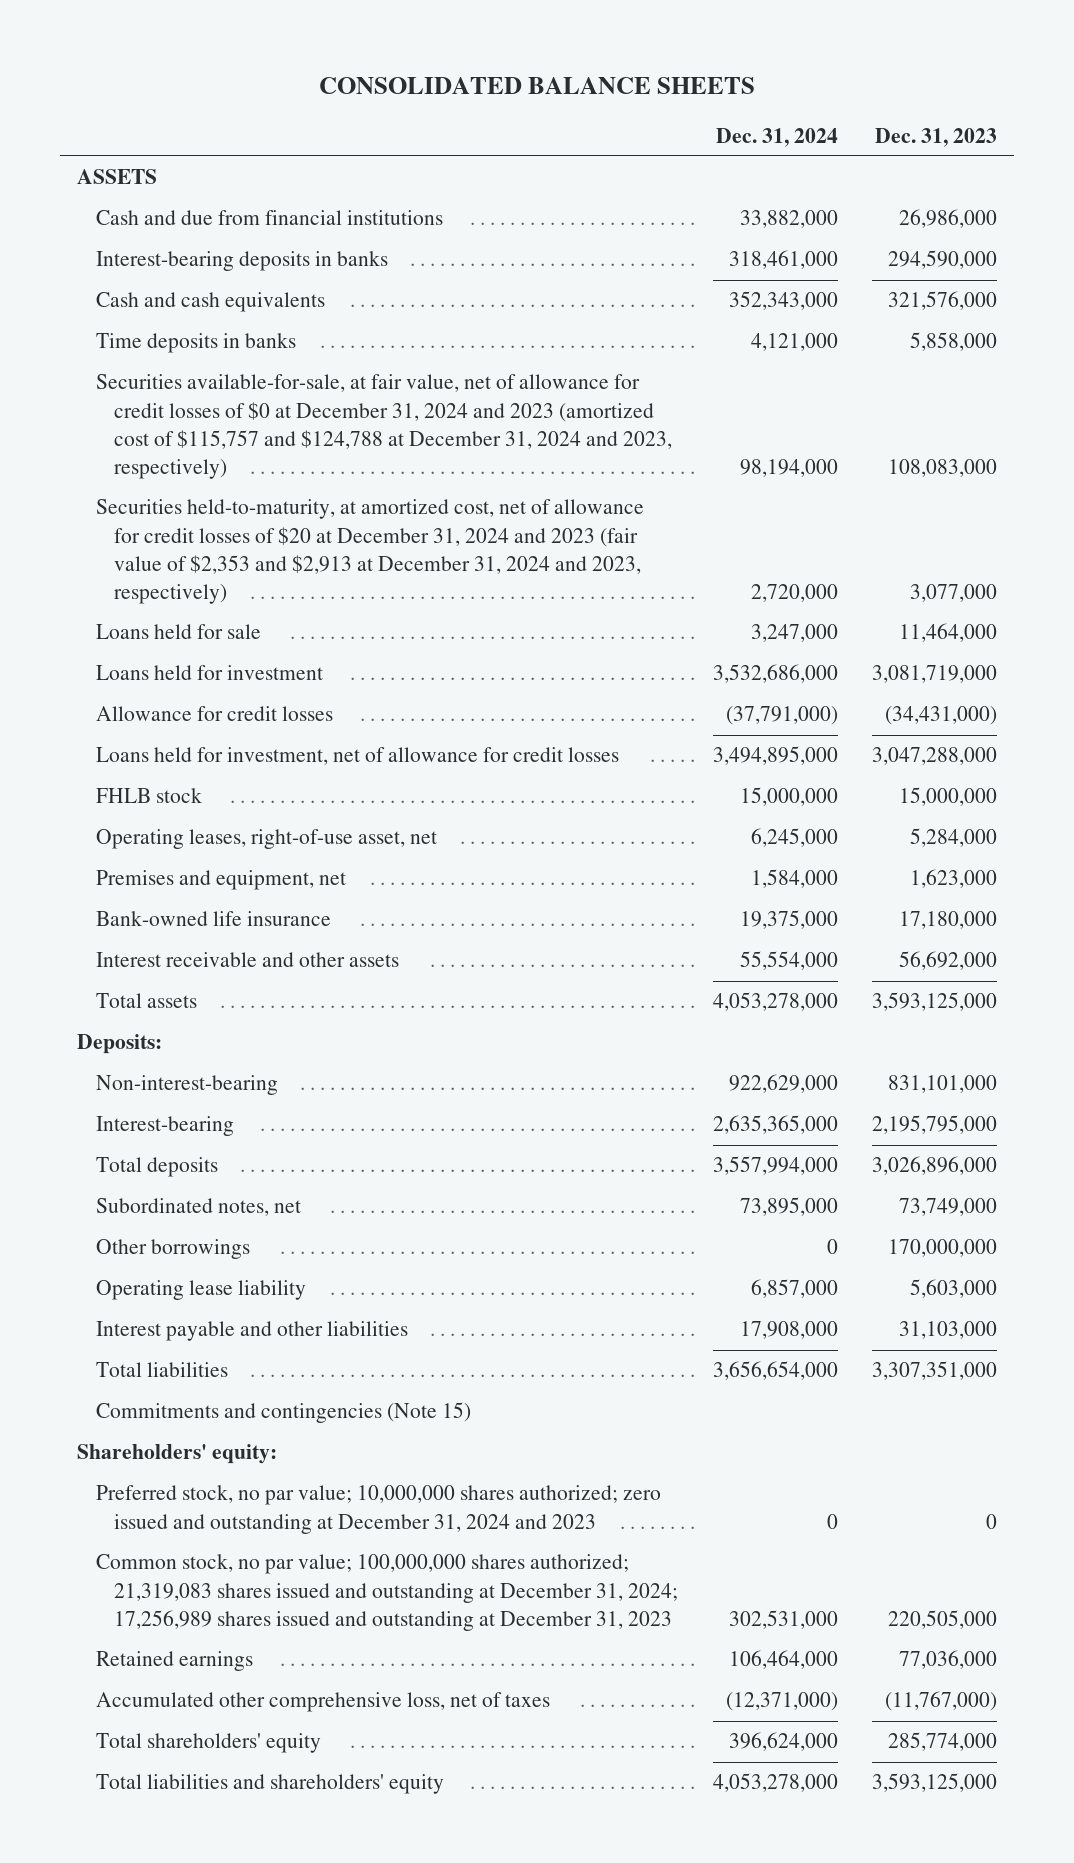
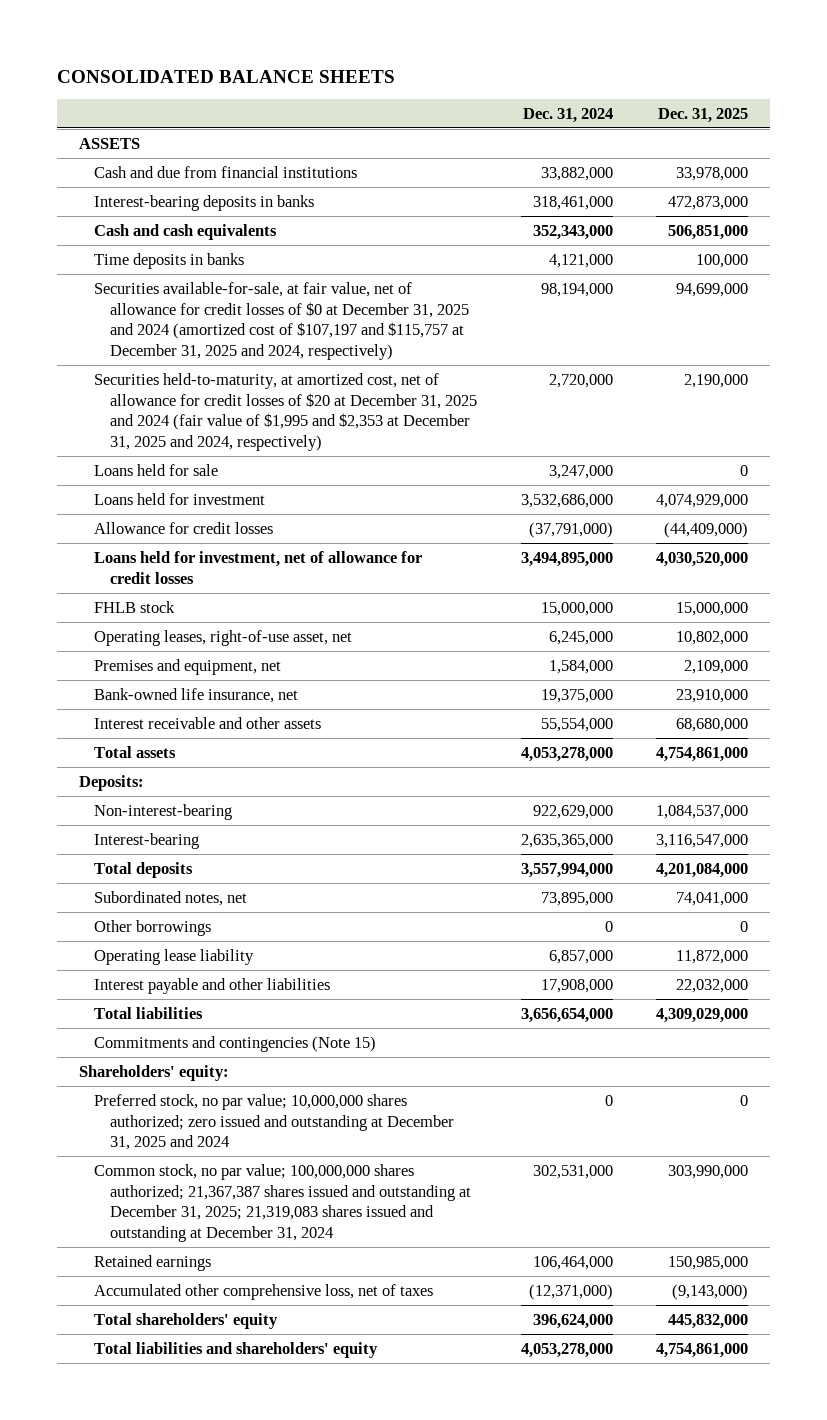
- | Dec. 31, 2024 | Dec. 31, 2023
+ | Dec. 31, 2024 | Dec. 31, 2025
- Securities available-for-sale, at fair value, net of allowance for credit losses of $0 at December 31, 2024 and 2023 (amortized cost of $115,757 and $124,788 at December 31, 2024 and 2023, respectively) | 98,194,000 | 108,083,000
- Securities held-to-maturity, at amortized cost, net of allowance for credit losses of $20 at December 31, 2024 and 2023 (fair value of $2,353 and $2,913 at December 31, 2024 and 2023, respectively) | 2,720,000 | 3,077,000
+ Securities available-for-sale, at fair value, net of allowance for credit losses of $0 at December 31, 2025 and 2024 (amortized cost of $107,197 and $115,757 at December 31, 2025 and 2024, respectively) | 98,194,000 | 94,699,000
+ Securities held-to-maturity, at amortized cost, net of allowance for credit losses of $20 at December 31, 2025 and 2024 (fair value of $1,995 and $2,353 at December 31, 2025 and 2024, respectively) | 2,720,000 | 2,190,000
- Bank-owned life insurance | 19,375,000 | 17,180,000
+ Bank-owned life insurance, net | 19,375,000 | 23,910,000
- Preferred stock, no par value; 10,000,000 shares authorized; zero issued and outstanding at December 31, 2024 and 2023 | 0 | 0
- Common stock, no par value; 100,000,000 shares authorized; 21,319,083 shares issued and outstanding at December 31, 2024; 17,256,989 shares issued and outstanding at December 31, 2023 | 302,531,000 | 220,505,000
+ Preferred stock, no par value; 10,000,000 shares authorized; zero issued and outstanding at December 31, 2025 and 2024 | 0 | 0
+ Common stock, no par value; 100,000,000 shares authorized; 21,367,387 shares issued and outstanding at December 31, 2025; 21,319,083 shares issued and outstanding at December 31, 2024 | 302,531,000 | 303,990,000

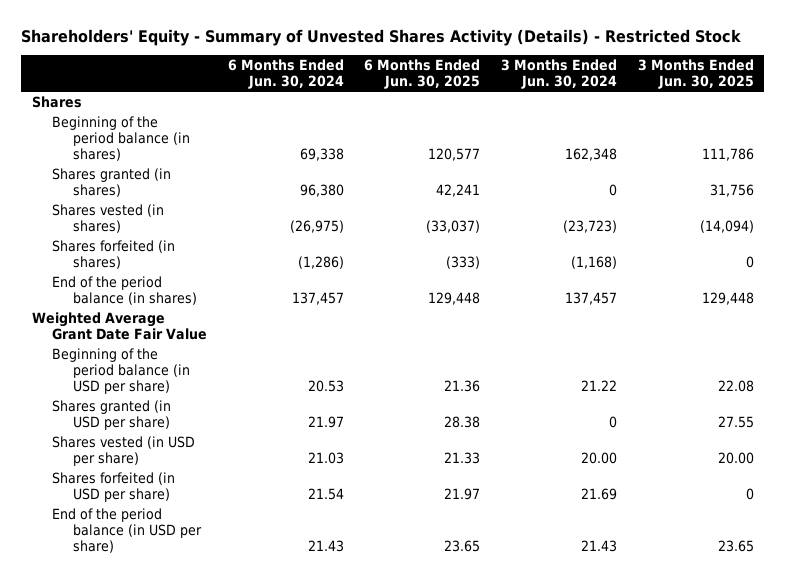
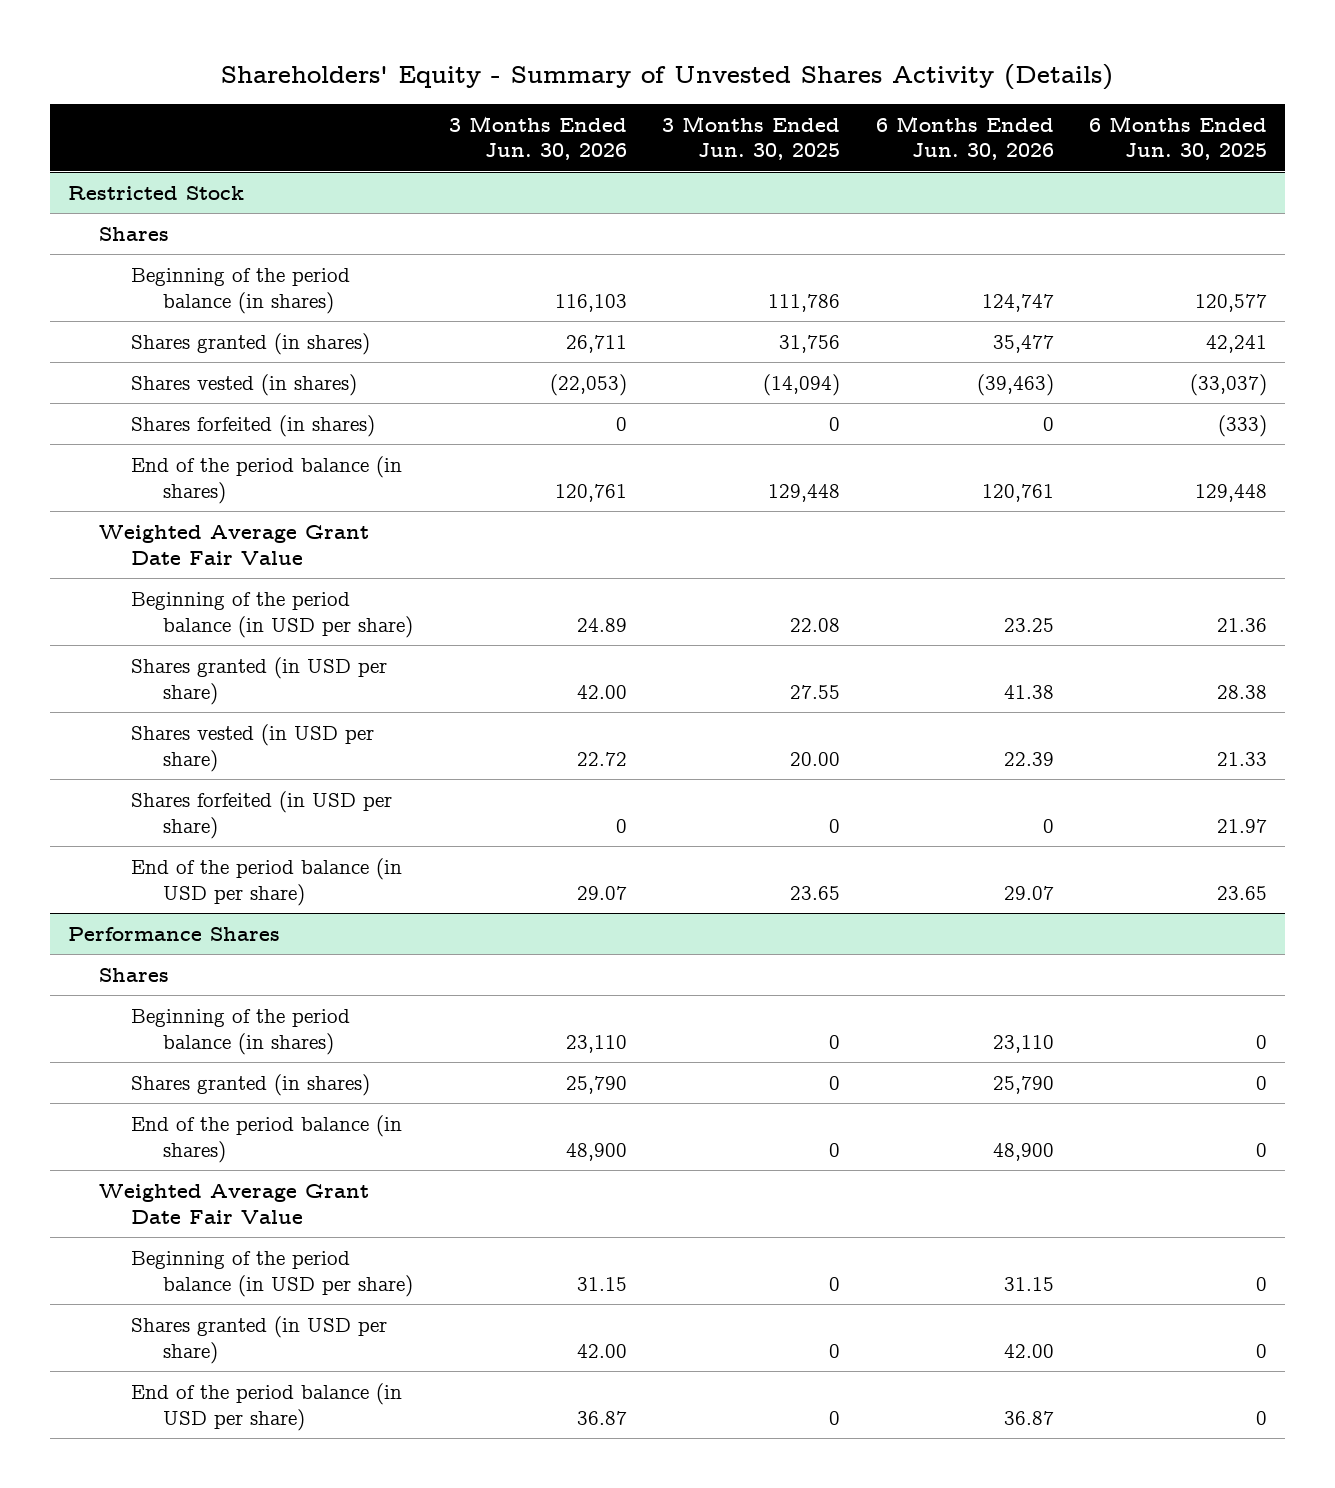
- Shareholders' Equity - Summary of Unvested Shares Activity (Details) - Restricted Stock
+ Shareholders' Equity - Summary of Unvested Shares Activity (Details)
- | 6 Months Ended Jun. 30, 2024 | 6 Months Ended Jun. 30, 2025 | 3 Months Ended Jun. 30, 2024 | 3 Months Ended Jun. 30, 2025
+ | 3 Months Ended Jun. 30, 2026 | 3 Months Ended Jun. 30, 2025 | 6 Months Ended Jun. 30, 2026 | 6 Months Ended Jun. 30, 2025
+ Restricted Stock
+ Performance Shares
+ Shares
+ Beginning of the period balance (in shares) | 23,110 | 0 | 23,110 | 0
+ Shares granted (in shares) | 25,790 | 0 | 25,790 | 0
+ End of the period balance (in shares) | 48,900 | 0 | 48,900 | 0
+ Weighted Average Grant Date Fair Value
+ Beginning of the period balance (in USD per share) | 31.15 | 0 | 31.15 | 0
+ Shares granted (in USD per share) | 42.00 | 0 | 42.00 | 0
+ End of the period balance (in USD per share) | 36.87 | 0 | 36.87 | 0

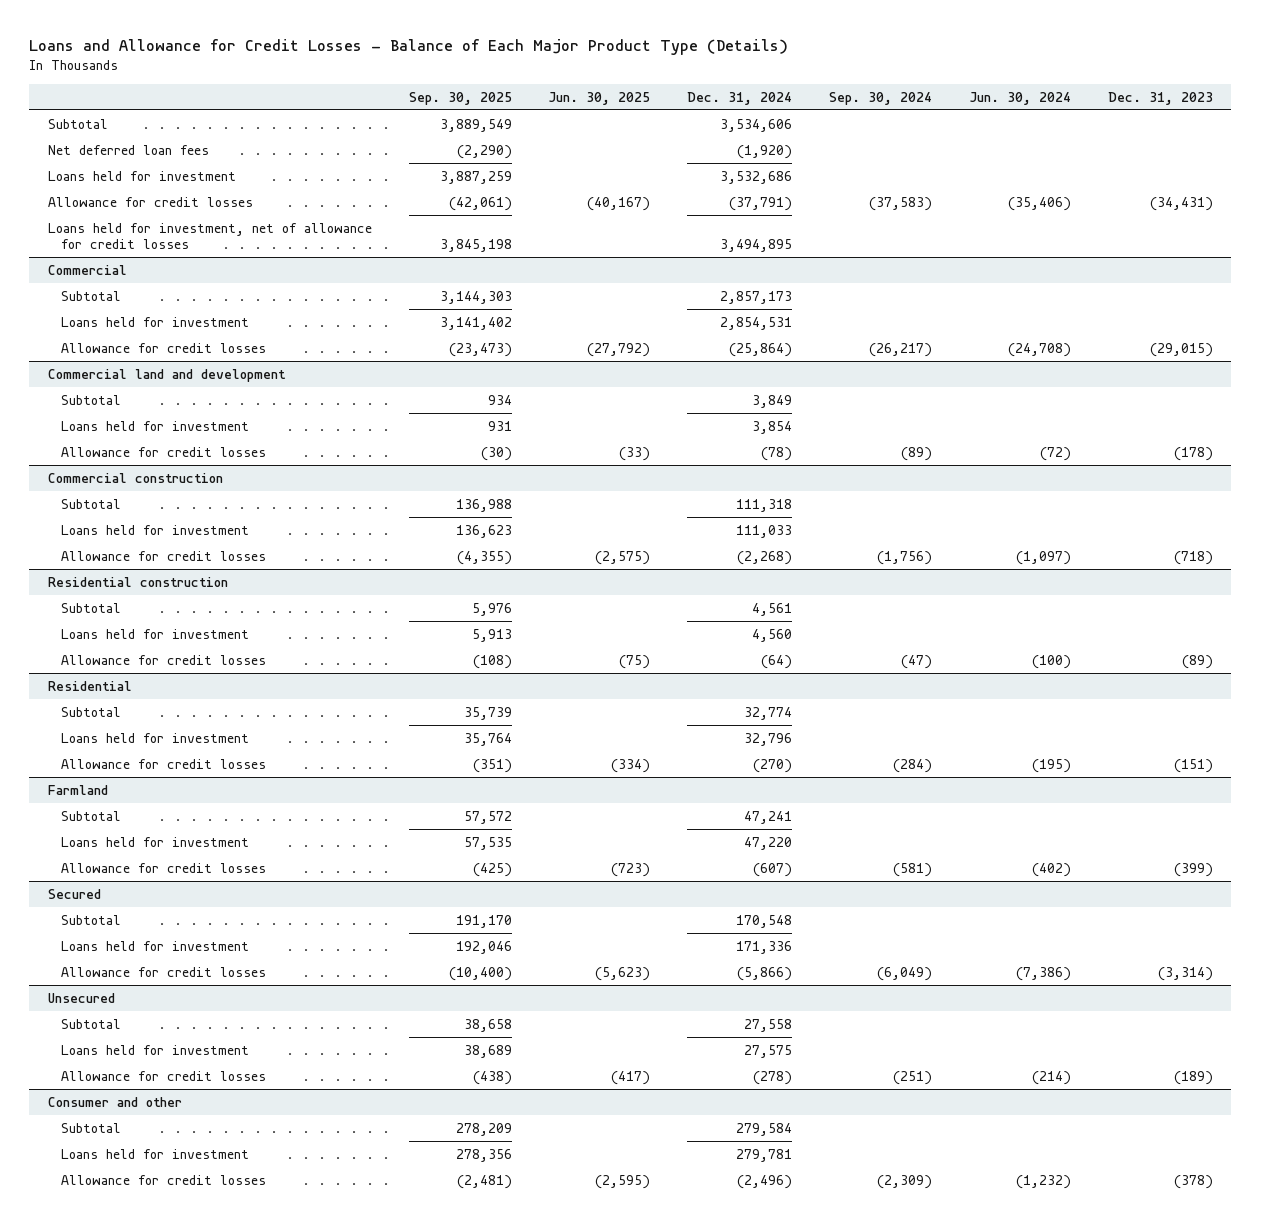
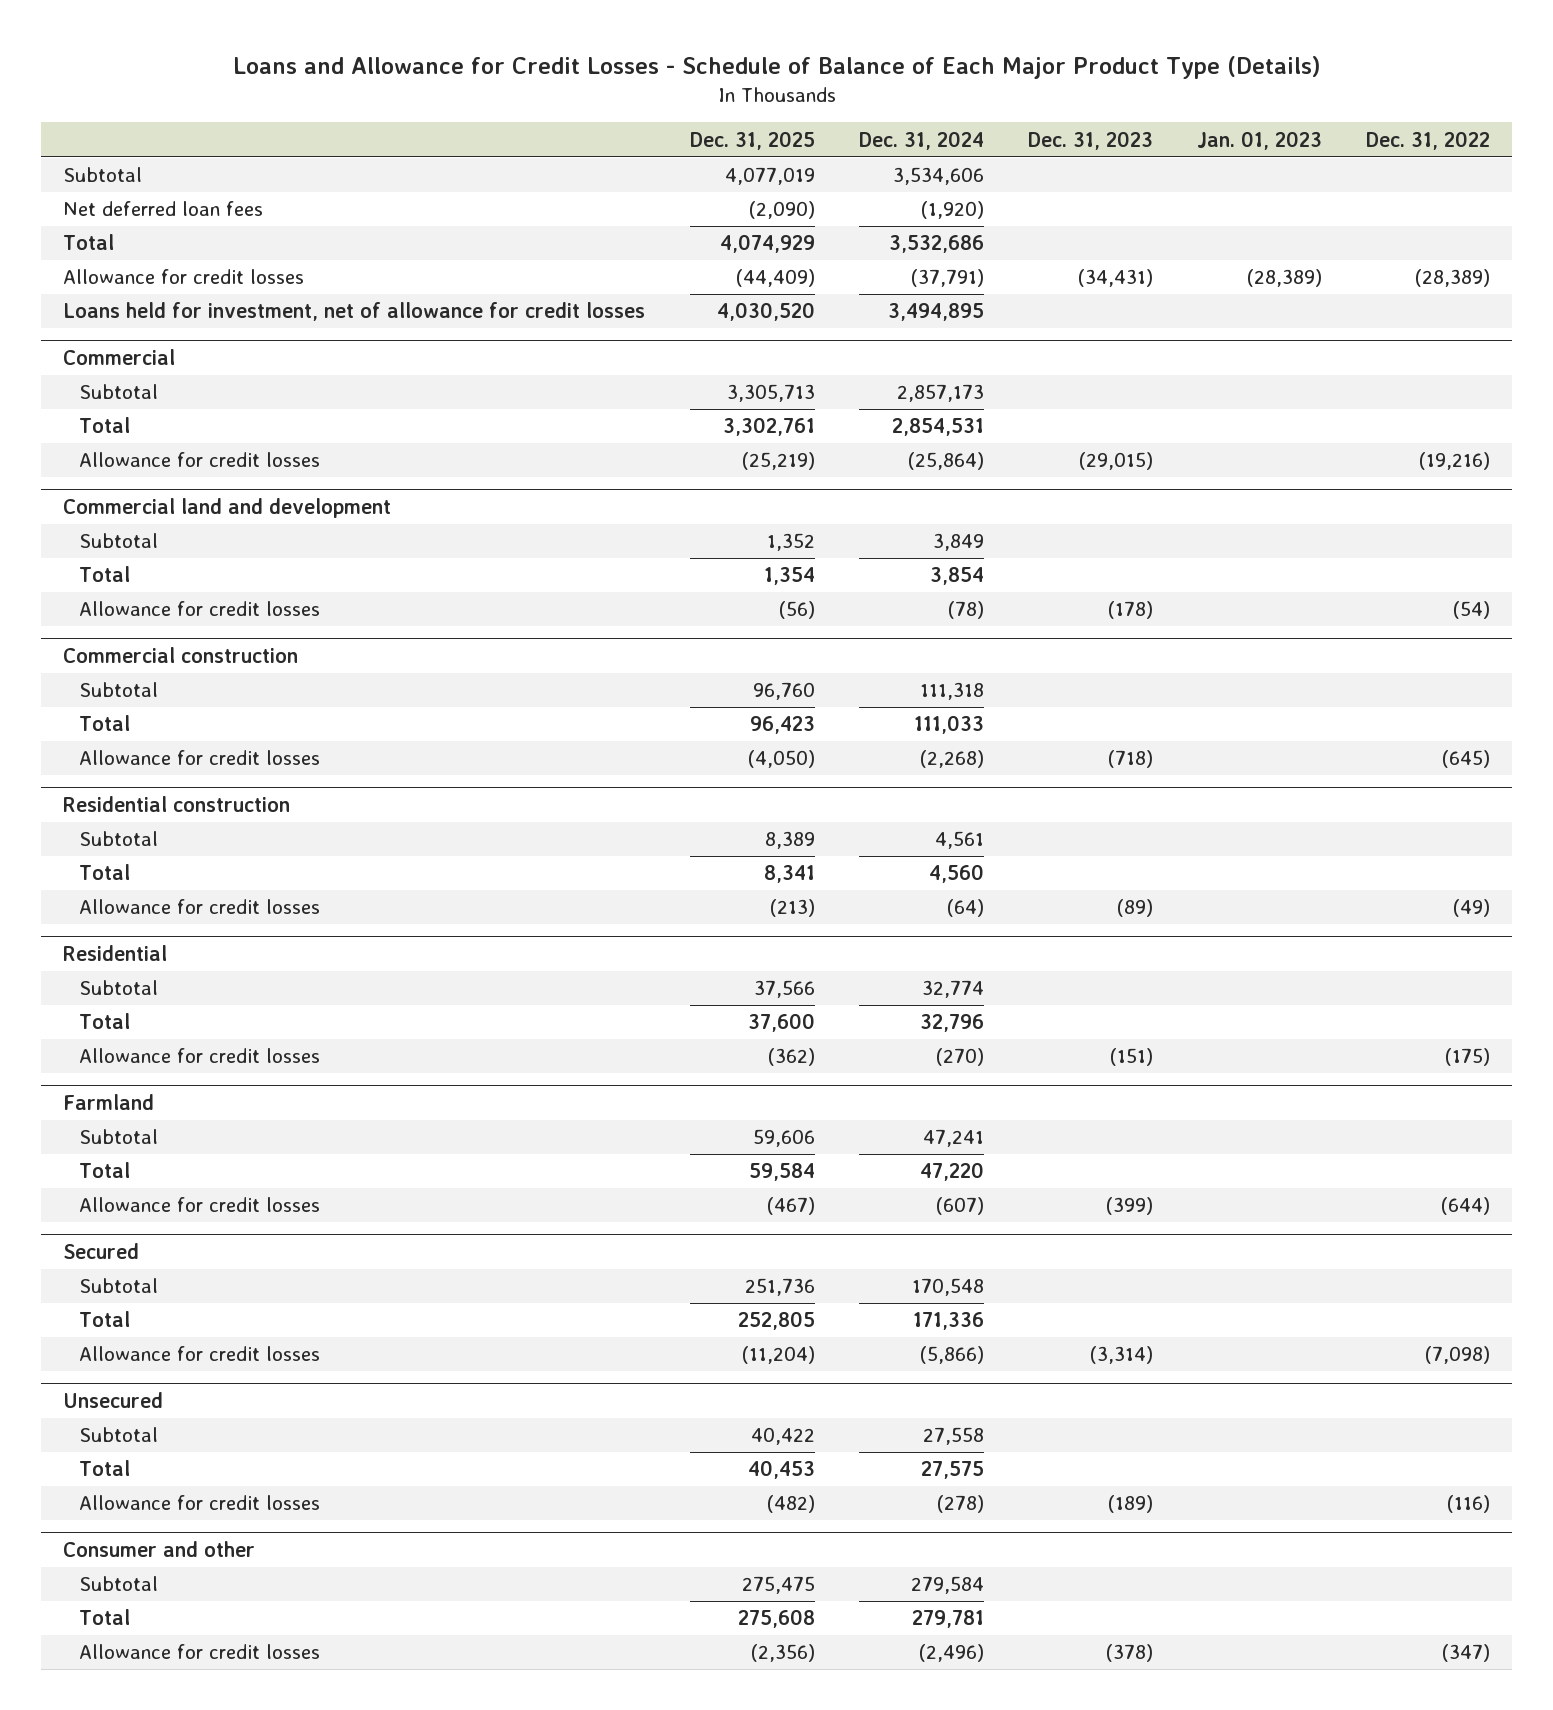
- Loans and Allowance for Credit Losses - Balance of Each Major Product Type (Details)
+ Loans and Allowance for Credit Losses - Schedule of Balance of Each Major Product Type (Details)
- | Sep. 30, 2025 | Jun. 30, 2025 | Dec. 31, 2024 | Sep. 30, 2024 | Jun. 30, 2024 | Dec. 31, 2023
+ | Dec. 31, 2025 | Dec. 31, 2024 | Dec. 31, 2023 | Jan. 01, 2023 | Dec. 31, 2022
- Loans held for investment | 3,887,259 | | 3,532,686 | | |
+ Total | 4,074,929 | 3,532,686 | | |
@ Commercial
- Loans held for investment | 3,141,402 | | 2,854,531 | | |
+ Total | 3,302,761 | 2,854,531 | | |
@ Commercial land and development
- Loans held for investment | 931 | | 3,854 | | |
+ Total | 1,354 | 3,854 | | |
@ Commercial construction
- Loans held for investment | 136,623 | | 111,033 | | |
+ Total | 96,423 | 111,033 | | |
@ Residential construction
- Loans held for investment | 5,913 | | 4,560 | | |
+ Total | 8,341 | 4,560 | | |
@ Residential
- Loans held for investment | 35,764 | | 32,796 | | |
+ Total | 37,600 | 32,796 | | |
@ Farmland
- Loans held for investment | 57,535 | | 47,220 | | |
+ Total | 59,584 | 47,220 | | |
@ Secured
- Loans held for investment | 192,046 | | 171,336 | | |
+ Total | 252,805 | 171,336 | | |
@ Unsecured
- Loans held for investment | 38,689 | | 27,575 | | |
+ Total | 40,453 | 27,575 | | |
@ Consumer and other
- Loans held for investment | 278,356 | | 279,781 | | |
+ Total | 275,608 | 279,781 | | |

